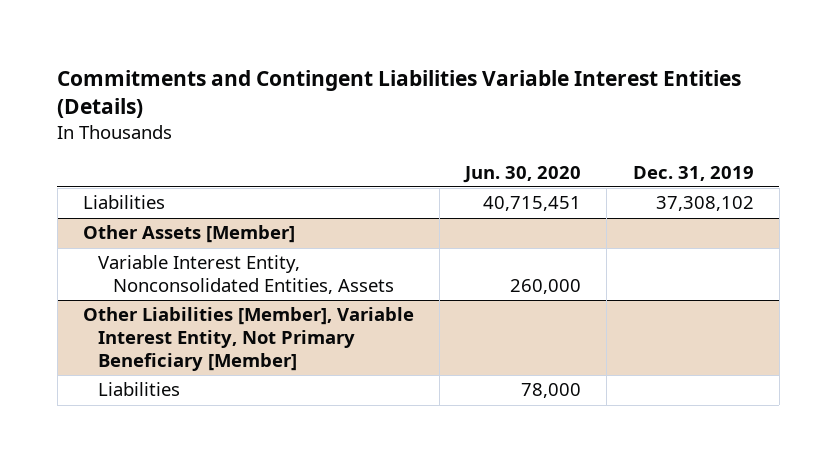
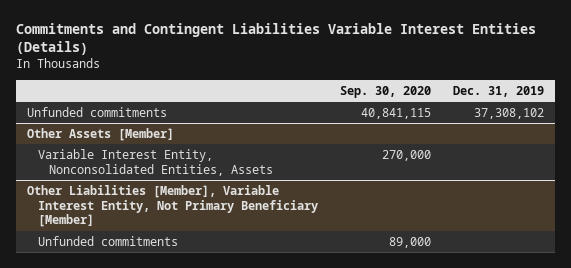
- | Jun. 30, 2020 | Dec. 31, 2019
+ | Sep. 30, 2020 | Dec. 31, 2019
- Liabilities | 40,715,451 | 37,308,102
+ Unfunded commitments | 40,841,115 | 37,308,102
@ Other Liabilities [Member], Variable Interest Entity, Not Primary Beneficiary [Member]
- Liabilities | 78,000 |
+ Unfunded commitments | 89,000 |

